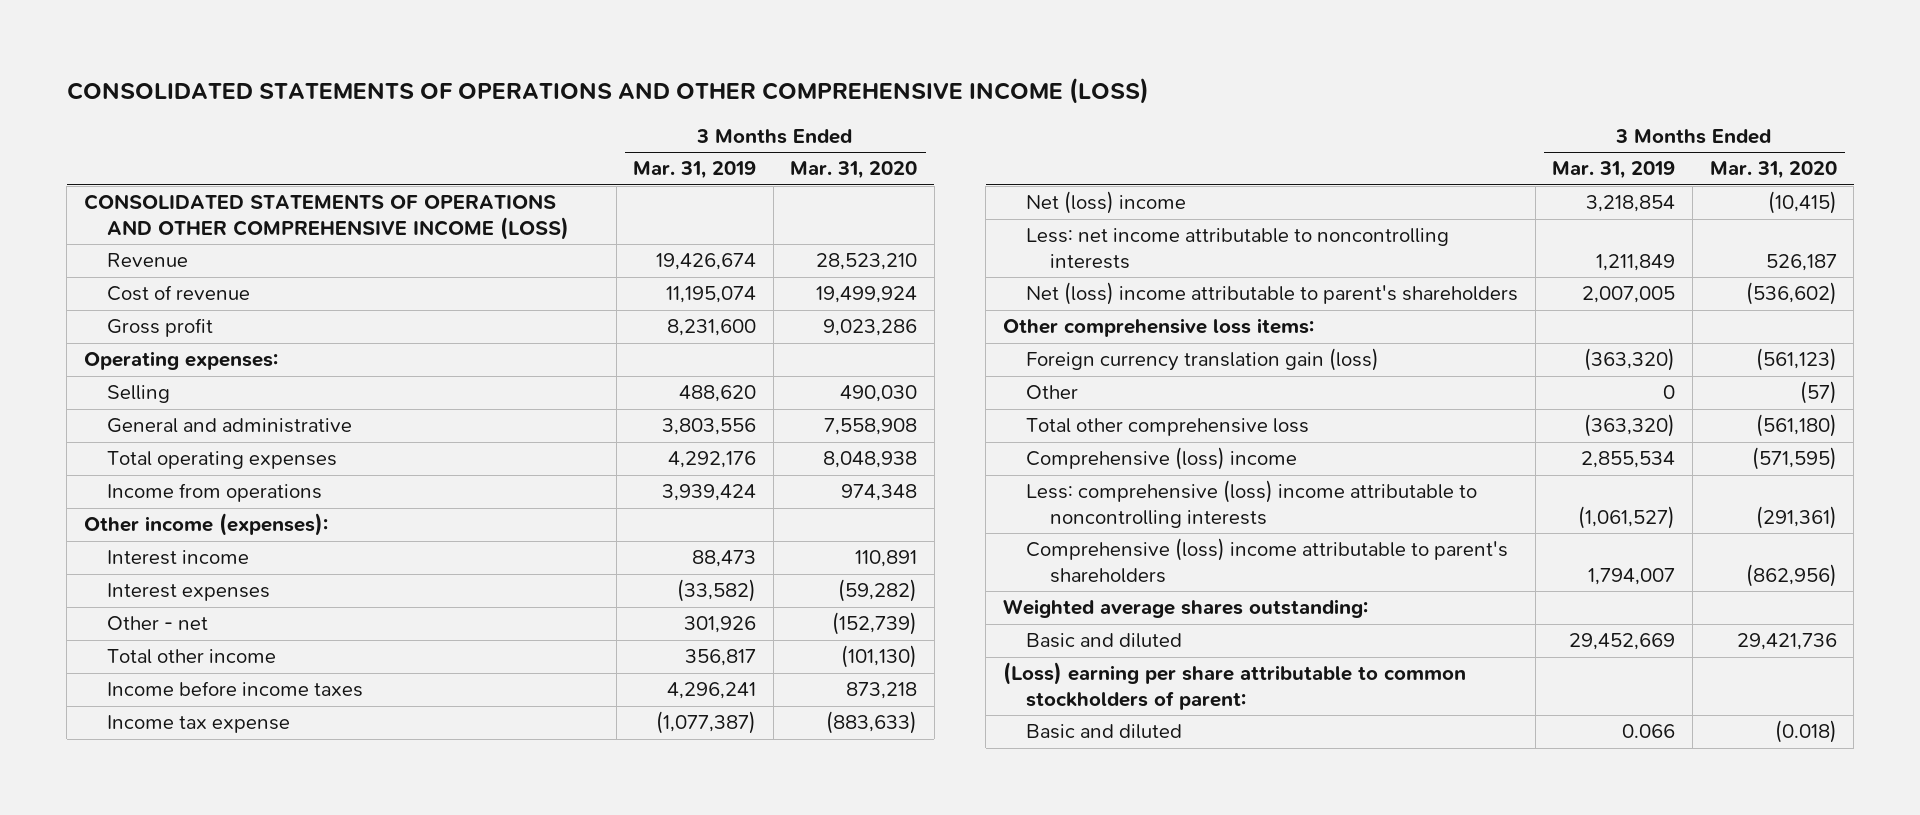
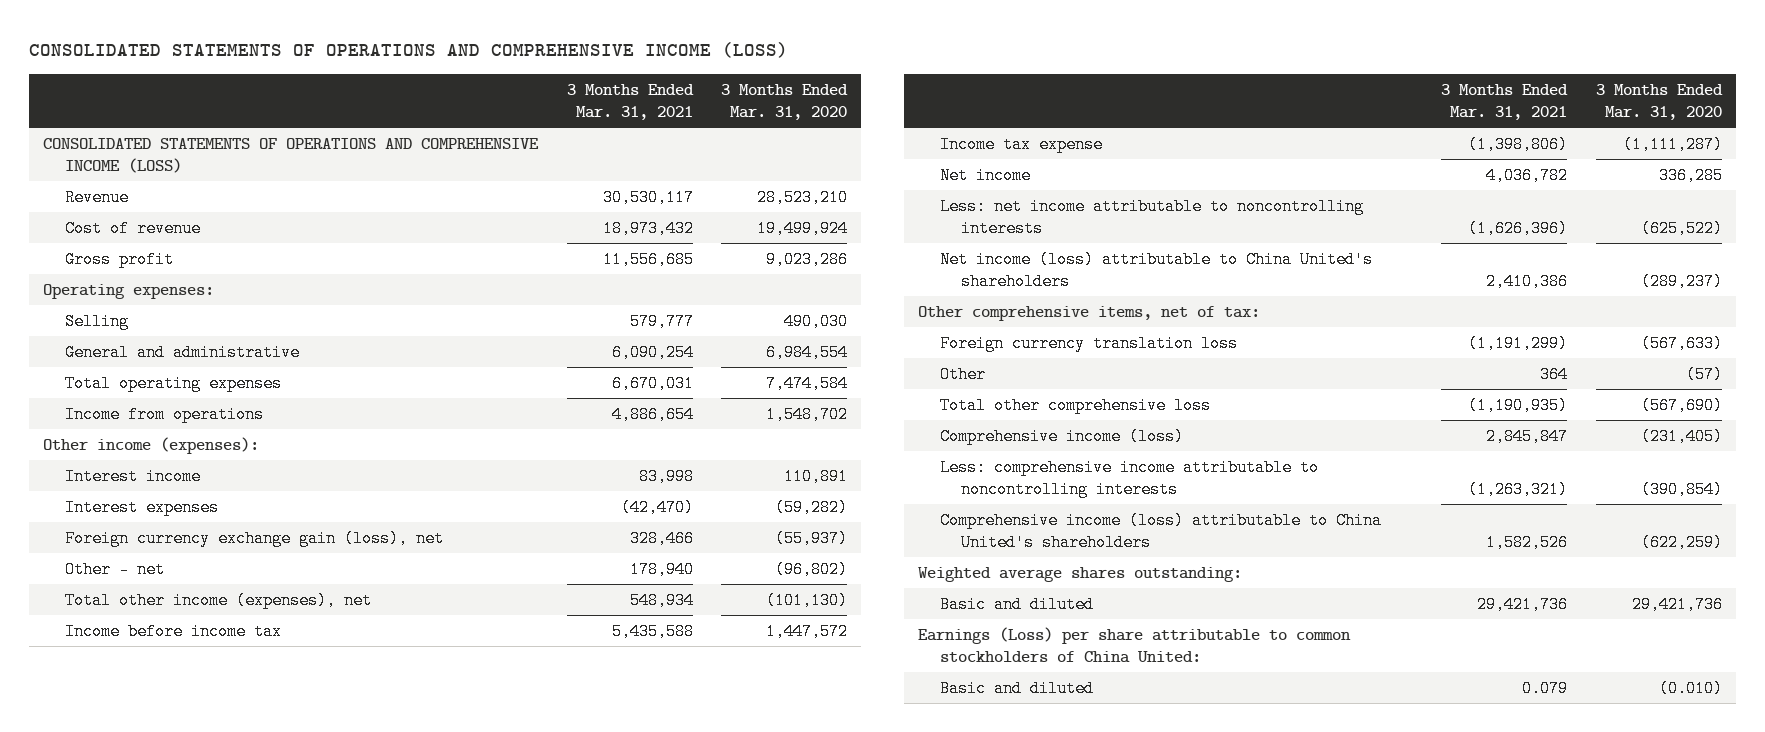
- CONSOLIDATED STATEMENTS OF OPERATIONS AND OTHER COMPREHENSIVE INCOME (LOSS)
+ CONSOLIDATED STATEMENTS OF OPERATIONS AND COMPREHENSIVE INCOME (LOSS)
- | 3 Months Ended Mar. 31, 2019 | 3 Months Ended Mar. 31, 2020
+ | 3 Months Ended Mar. 31, 2021 | 3 Months Ended Mar. 31, 2020
- CONSOLIDATED STATEMENTS OF OPERATIONS AND OTHER COMPREHENSIVE INCOME (LOSS)
+ CONSOLIDATED STATEMENTS OF OPERATIONS AND COMPREHENSIVE INCOME (LOSS)
- General and administrative | 3,803,556 | 7,558,908
- Total operating expenses | 4,292,176 | 8,048,938
- Income from operations | 3,939,424 | 974,348
+ General and administrative | 6,090,254 | 6,984,554
+ Total operating expenses | 6,670,031 | 7,474,584
+ Income from operations | 4,886,654 | 1,548,702
- Other - net | 301,926 | (152,739)
- Total other income | 356,817 | (101,130)
- Income before income taxes | 4,296,241 | 873,218
- Income tax expense | (1,077,387) | (883,633)
- Net (loss) income | 3,218,854 | (10,415)
- Less: net income attributable to noncontrolling interests | 1,211,849 | 526,187
- Net (loss) income attributable to parent's shareholders | 2,007,005 | (536,602)
- Other comprehensive loss items:
- Foreign currency translation gain (loss) | (363,320) | (561,123)
+ Foreign currency exchange gain (loss), net | 328,466 | (55,937)
+ Other - net | 178,940 | (96,802)
+ Total other income (expenses), net | 548,934 | (101,130)
+ Income before income tax | 5,435,588 | 1,447,572
+ Income tax expense | (1,398,806) | (1,111,287)
+ Net income | 4,036,782 | 336,285
+ Less: net income attributable to noncontrolling interests | (1,626,396) | (625,522)
+ Net income (loss) attributable to China United's shareholders | 2,410,386 | (289,237)
+ Other comprehensive items, net of tax:
+ Foreign currency translation loss | (1,191,299) | (567,633)
- Total other comprehensive loss | (363,320) | (561,180)
- Comprehensive (loss) income | 2,855,534 | (571,595)
- Less: comprehensive (loss) income attributable to noncontrolling interests | (1,061,527) | (291,361)
- Comprehensive (loss) income attributable to parent's shareholders | 1,794,007 | (862,956)
+ Total other comprehensive loss | (1,190,935) | (567,690)
+ Comprehensive income (loss) | 2,845,847 | (231,405)
+ Less: comprehensive income attributable to noncontrolling interests | (1,263,321) | (390,854)
+ Comprehensive income (loss) attributable to China United's shareholders | 1,582,526 | (622,259)
- (Loss) earning per share attributable to common stockholders of parent:
- Basic and diluted | 0.066 | (0.018)
+ Earnings (Loss) per share attributable to common stockholders of China United:
+ Basic and diluted | 0.079 | (0.010)

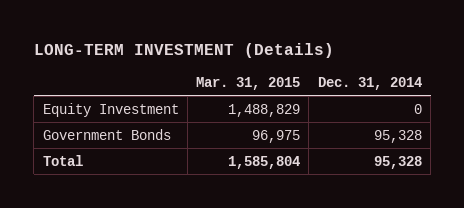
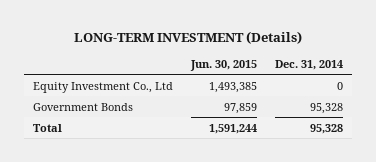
- | Mar. 31, 2015 | Dec. 31, 2014
+ | Jun. 30, 2015 | Dec. 31, 2014
- Equity Investment | 1,488,829 | 0
+ Equity Investment Co., Ltd | 1,493,385 | 0

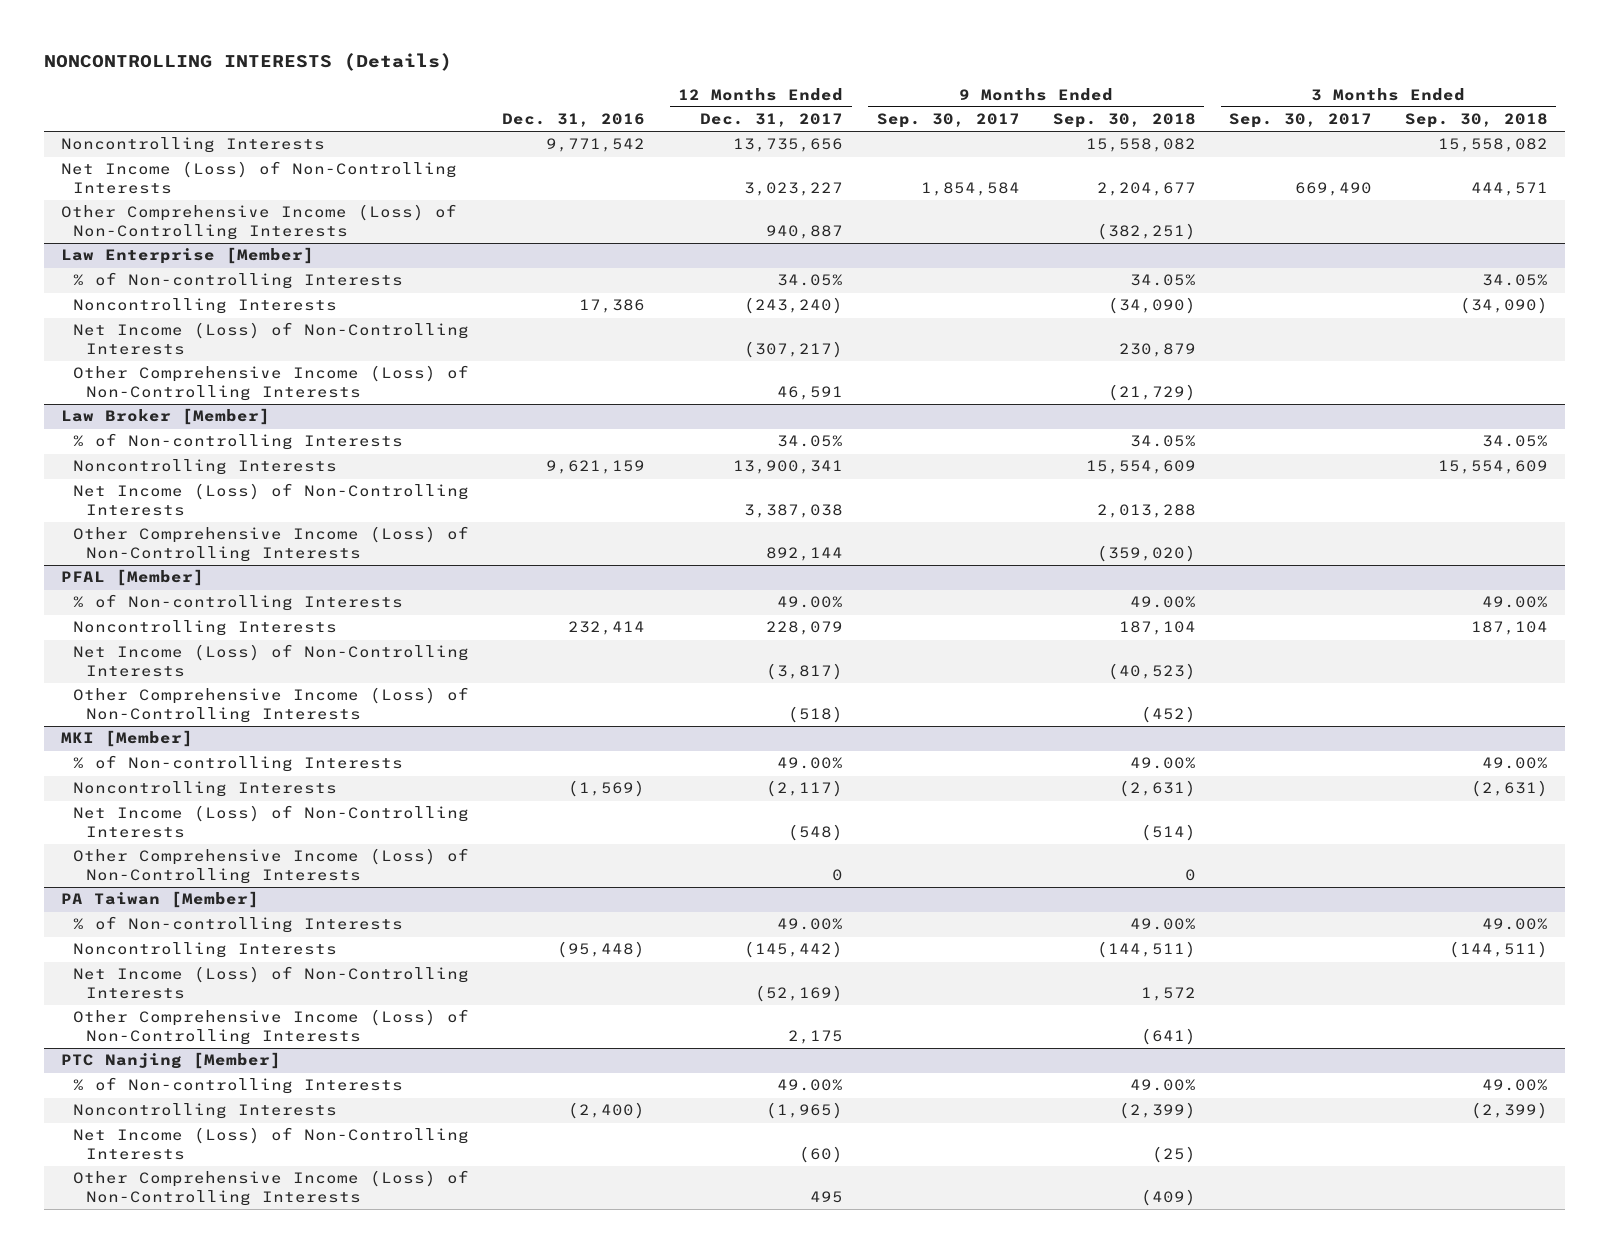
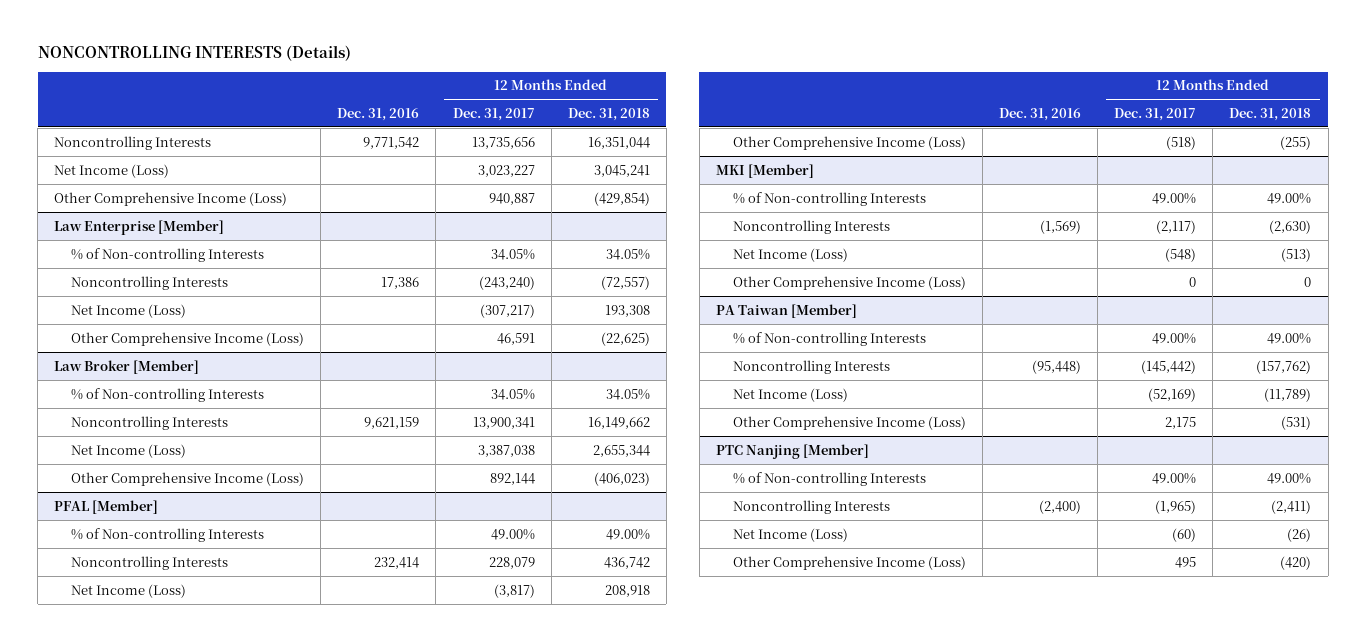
- | Dec. 31, 2016 | 12 Months Ended Dec. 31, 2017 | 9 Months Ended Sep. 30, 2017 | 9 Months Ended Sep. 30, 2018 | 3 Months Ended Sep. 30, 2017 | 3 Months Ended Sep. 30, 2018
+ | Dec. 31, 2016 | 12 Months Ended Dec. 31, 2017 | 12 Months Ended Dec. 31, 2018
- Net Income (Loss) of Non-Controlling Interests | | 3,023,227 | 1,854,584 | 2,204,677 | 669,490 | 444,571
- Other Comprehensive Income (Loss) of Non-Controlling Interests | | 940,887 | | (382,251) | |
+ Net Income (Loss) | | 3,023,227 | 3,045,241
+ Other Comprehensive Income (Loss) | | 940,887 | (429,854)
@ Law Enterprise [Member]
- Net Income (Loss) of Non-Controlling Interests | | (307,217) | | 230,879 | |
- Other Comprehensive Income (Loss) of Non-Controlling Interests | | 46,591 | | (21,729) | |
+ Net Income (Loss) | | (307,217) | 193,308
+ Other Comprehensive Income (Loss) | | 46,591 | (22,625)
@ Law Broker [Member]
- Net Income (Loss) of Non-Controlling Interests | | 3,387,038 | | 2,013,288 | |
- Other Comprehensive Income (Loss) of Non-Controlling Interests | | 892,144 | | (359,020) | |
+ Net Income (Loss) | | 3,387,038 | 2,655,344
+ Other Comprehensive Income (Loss) | | 892,144 | (406,023)
@ PFAL [Member]
- Net Income (Loss) of Non-Controlling Interests | | (3,817) | | (40,523) | |
- Other Comprehensive Income (Loss) of Non-Controlling Interests | | (518) | | (452) | |
+ Net Income (Loss) | | (3,817) | 208,918
+ Other Comprehensive Income (Loss) | | (518) | (255)
@ MKI [Member]
- Net Income (Loss) of Non-Controlling Interests | | (548) | | (514) | |
- Other Comprehensive Income (Loss) of Non-Controlling Interests | | 0 | | 0 | |
+ Net Income (Loss) | | (548) | (513)
+ Other Comprehensive Income (Loss) | | 0 | 0
@ PA Taiwan [Member]
- Net Income (Loss) of Non-Controlling Interests | | (52,169) | | 1,572 | |
- Other Comprehensive Income (Loss) of Non-Controlling Interests | | 2,175 | | (641) | |
+ Net Income (Loss) | | (52,169) | (11,789)
+ Other Comprehensive Income (Loss) | | 2,175 | (531)
@ PTC Nanjing [Member]
- Net Income (Loss) of Non-Controlling Interests | | (60) | | (25) | |
- Other Comprehensive Income (Loss) of Non-Controlling Interests | | 495 | | (409) | |
+ Net Income (Loss) | | (60) | (26)
+ Other Comprehensive Income (Loss) | | 495 | (420)

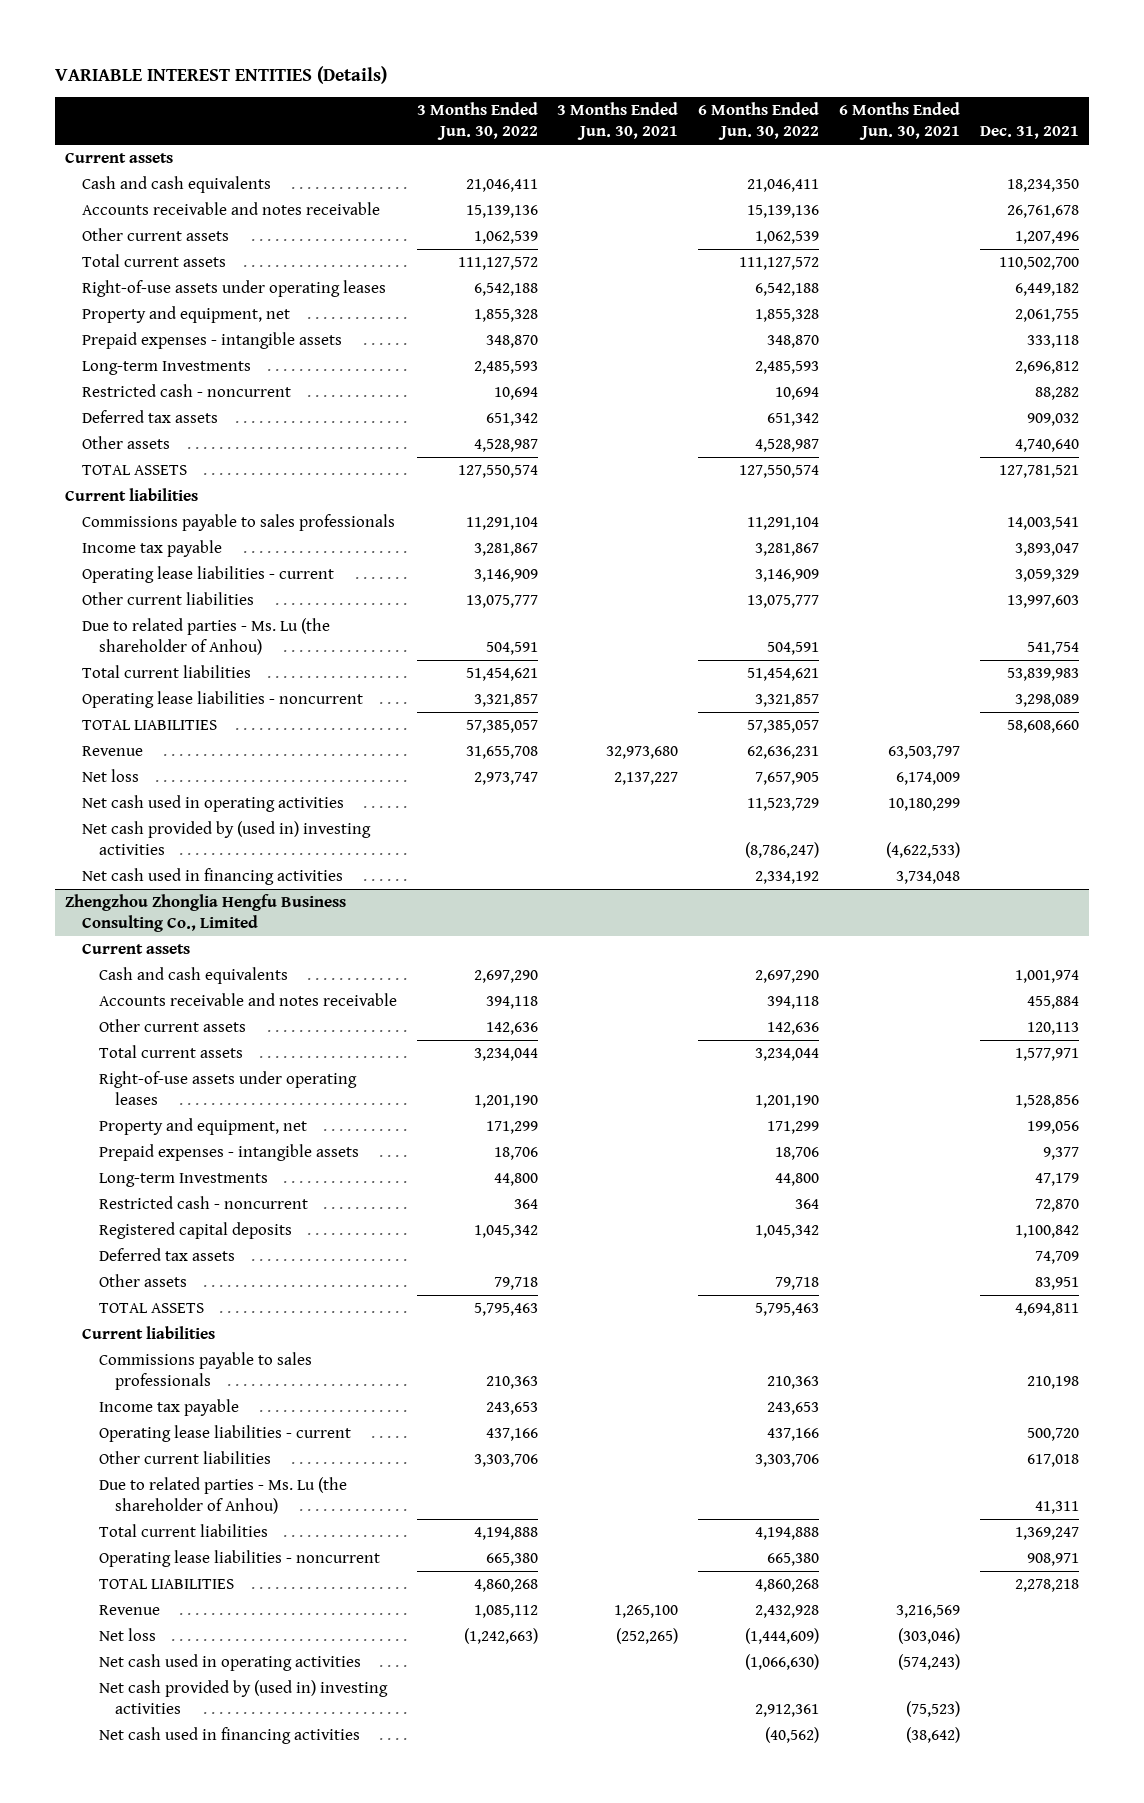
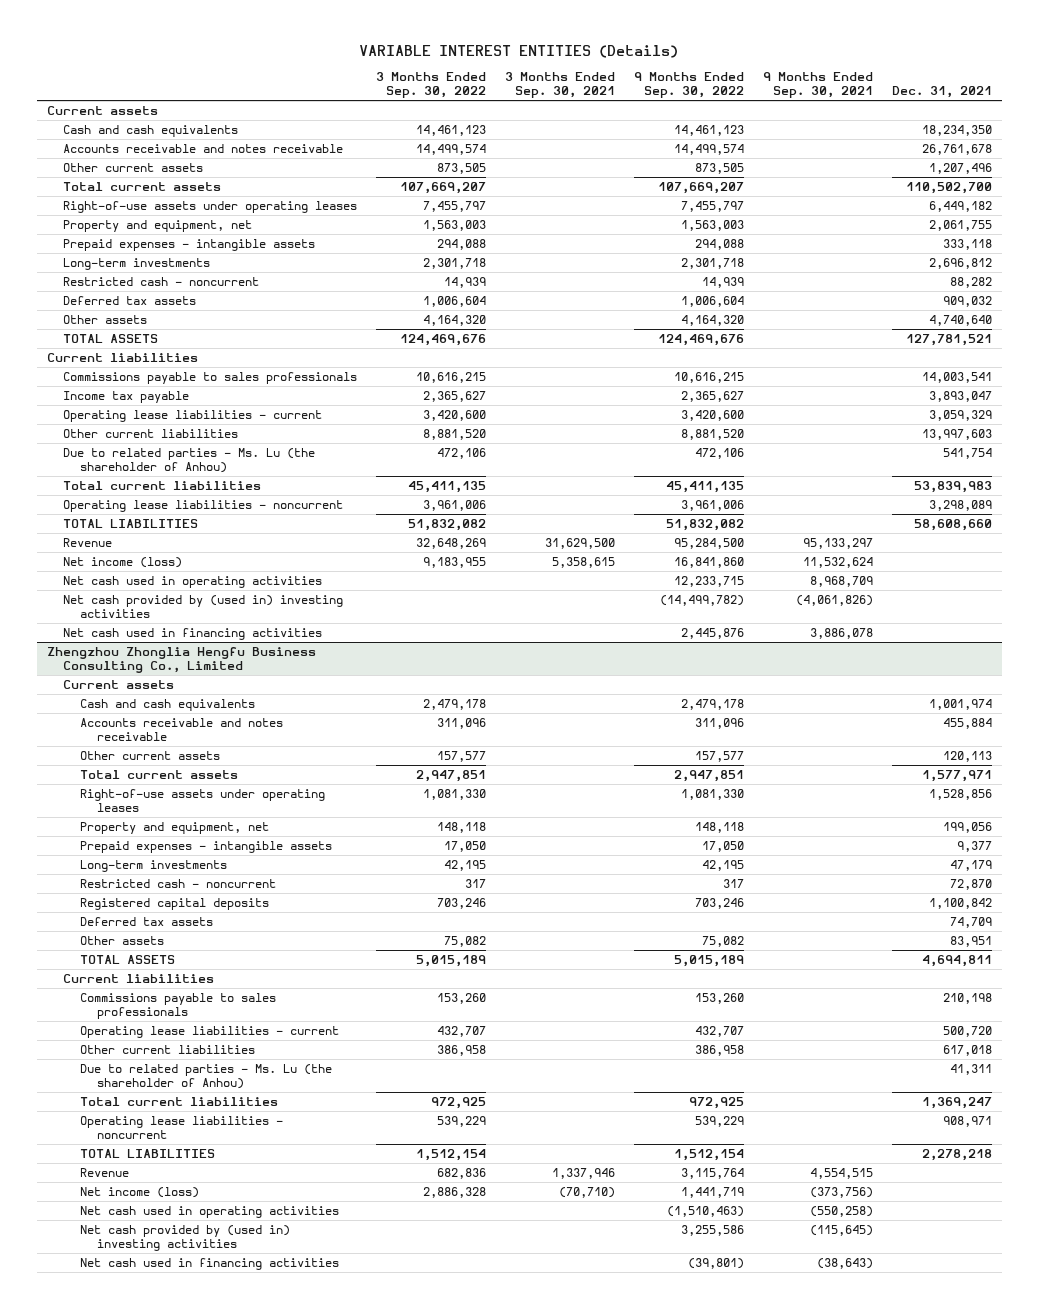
- | 3 Months Ended Jun. 30, 2022 | 3 Months Ended Jun. 30, 2021 | 6 Months Ended Jun. 30, 2022 | 6 Months Ended Jun. 30, 2021 | Dec. 31, 2021
+ | 3 Months Ended Sep. 30, 2022 | 3 Months Ended Sep. 30, 2021 | 9 Months Ended Sep. 30, 2022 | 9 Months Ended Sep. 30, 2021 | Dec. 31, 2021
- Long-term Investments | 2,485,593 | | 2,485,593 | | 2,696,812
+ Long-term investments | 2,301,718 | | 2,301,718 | | 2,696,812
- Net loss | 2,973,747 | 2,137,227 | 7,657,905 | 6,174,009 |
+ Net income (loss) | 9,183,955 | 5,358,615 | 16,841,860 | 11,532,624 |
@ Zhengzhou Zhonglia Hengfu Business Consulting Co., Limited
- Long-term Investments | 44,800 | | 44,800 | | 47,179
+ Long-term investments | 42,195 | | 42,195 | | 47,179
- Income tax payable | 243,653 | | 243,653 | |
- Net loss | (1,242,663) | (252,265) | (1,444,609) | (303,046) |
+ Net income (loss) | 2,886,328 | (70,710) | 1,441,719 | (373,756) |

